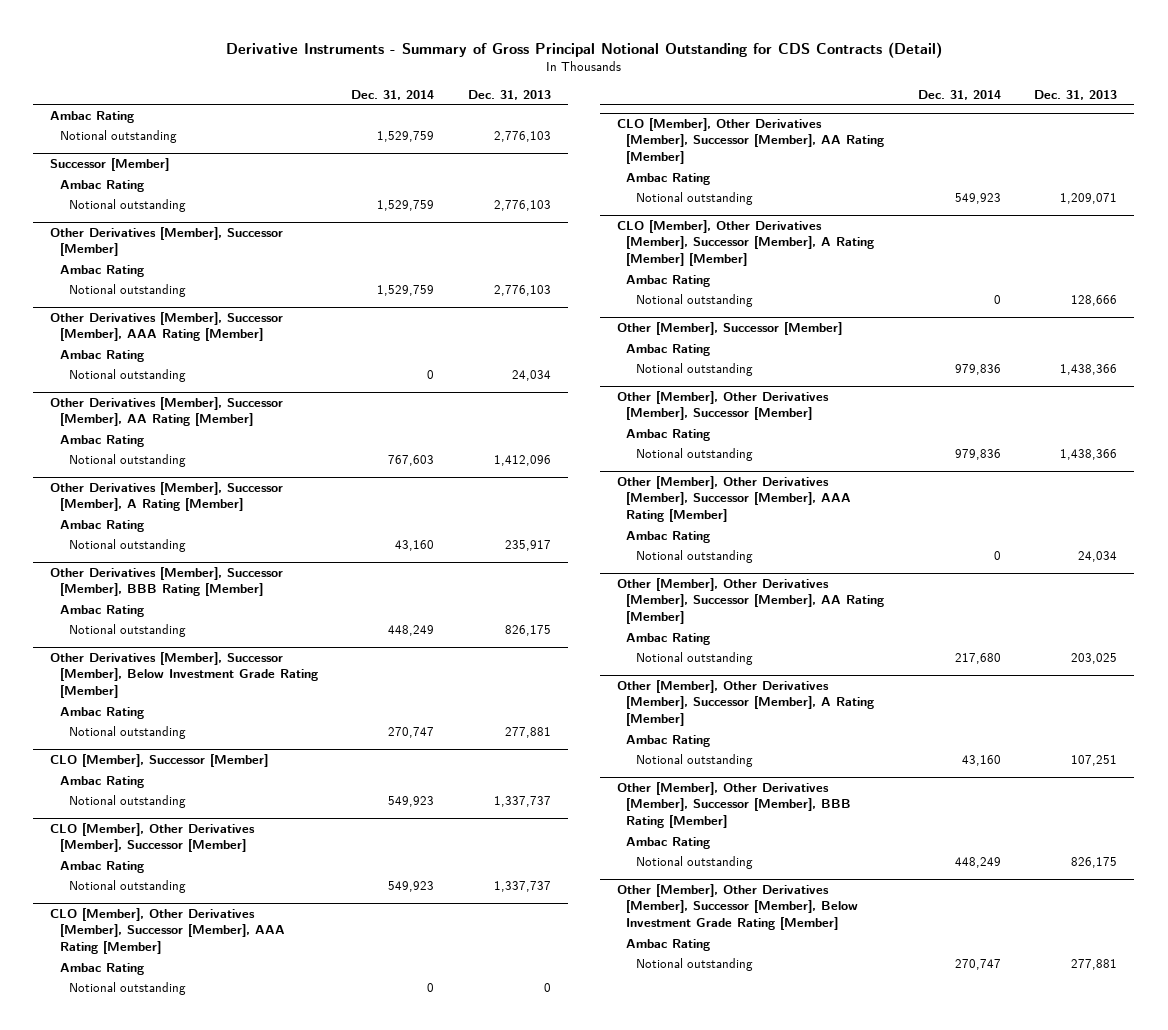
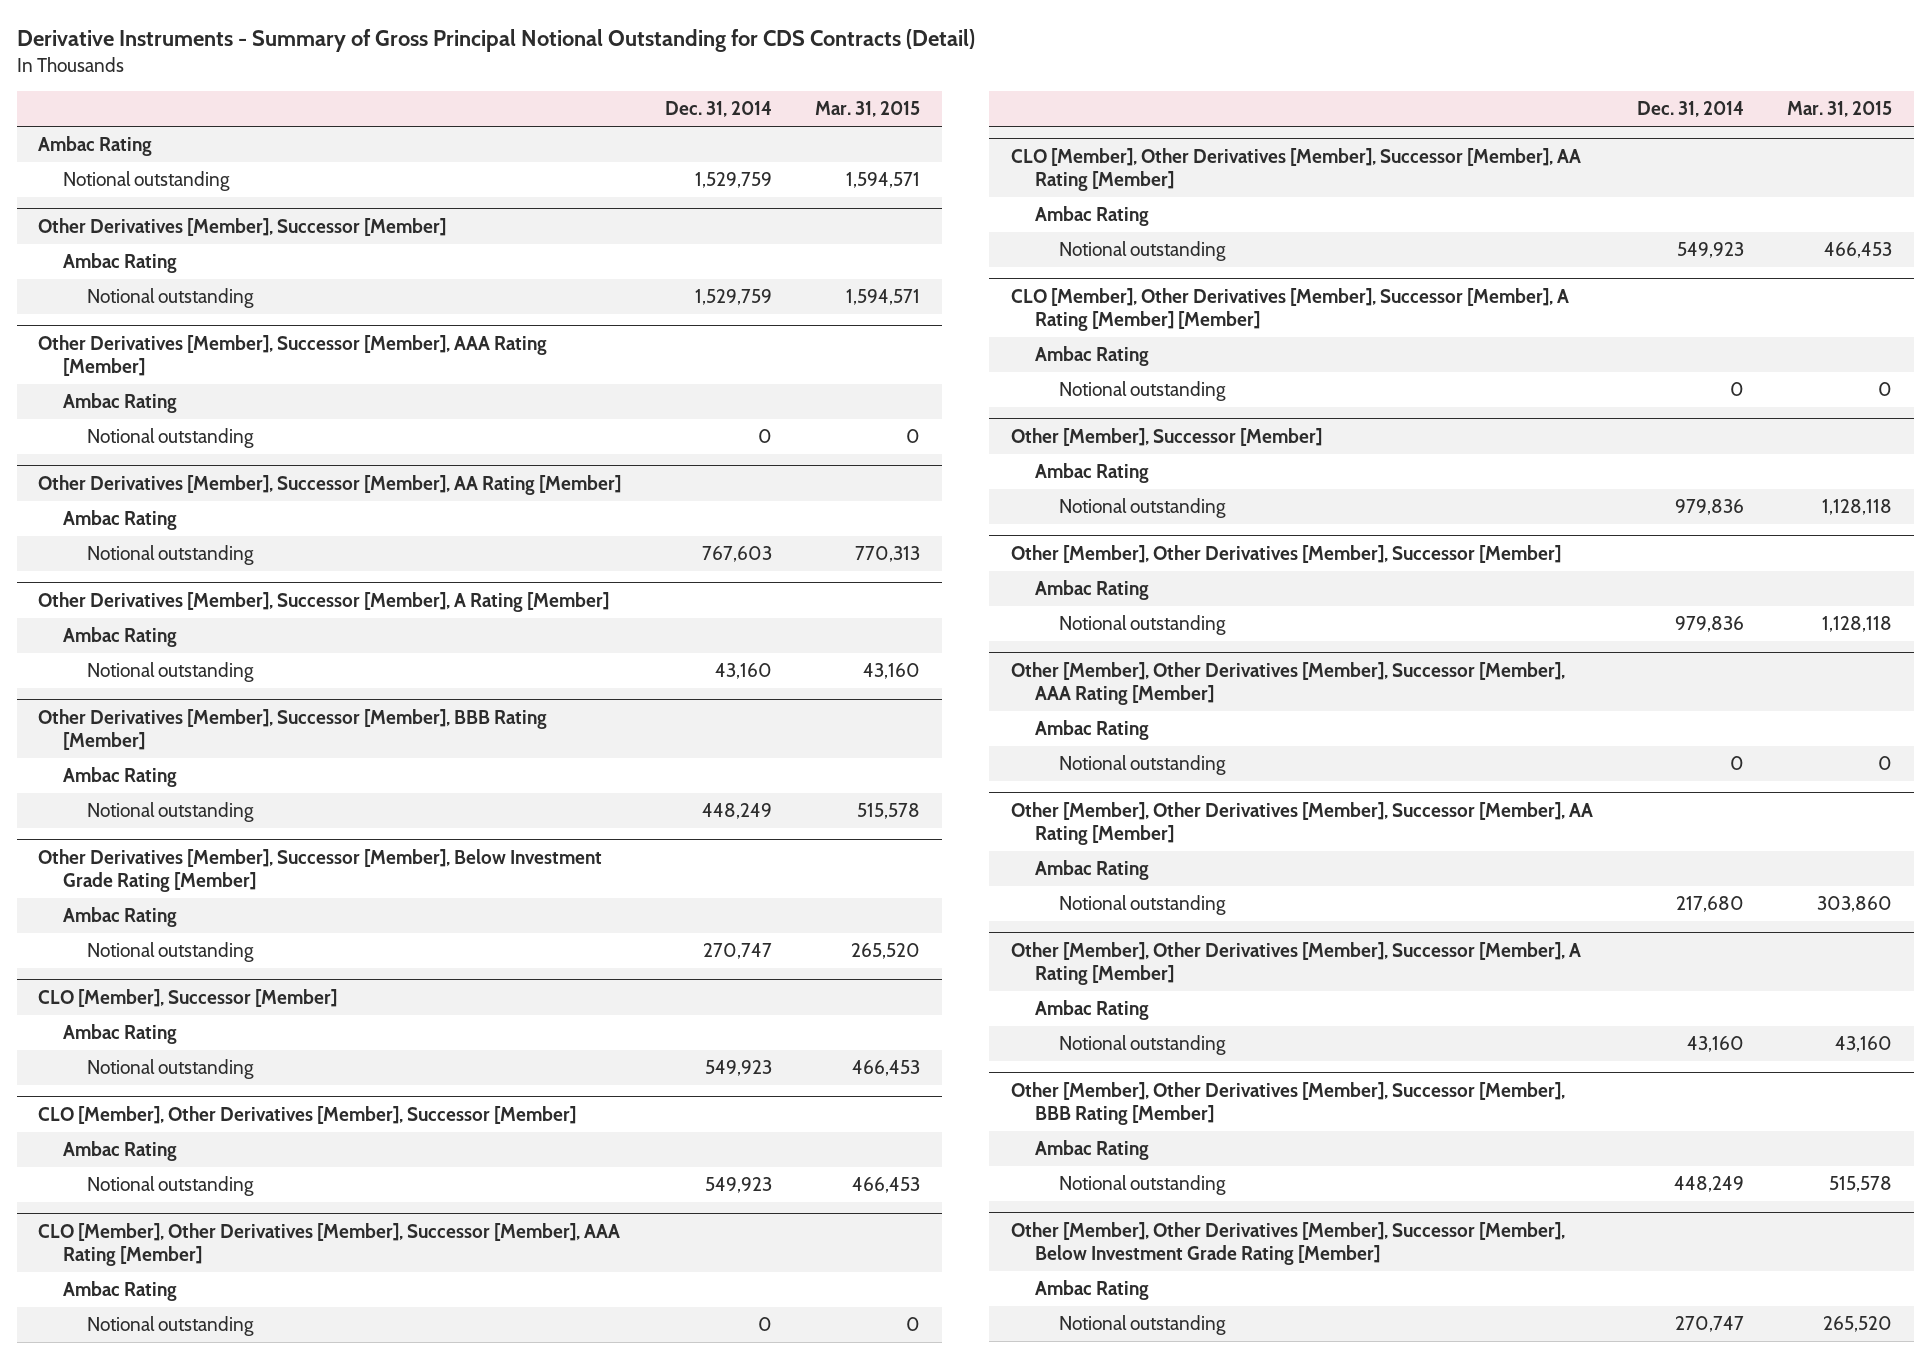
- | Dec. 31, 2014 | Dec. 31, 2013
+ | Dec. 31, 2014 | Mar. 31, 2015
- Successor [Member]
- Ambac Rating
- Notional outstanding | 1,529,759 | 2,776,103

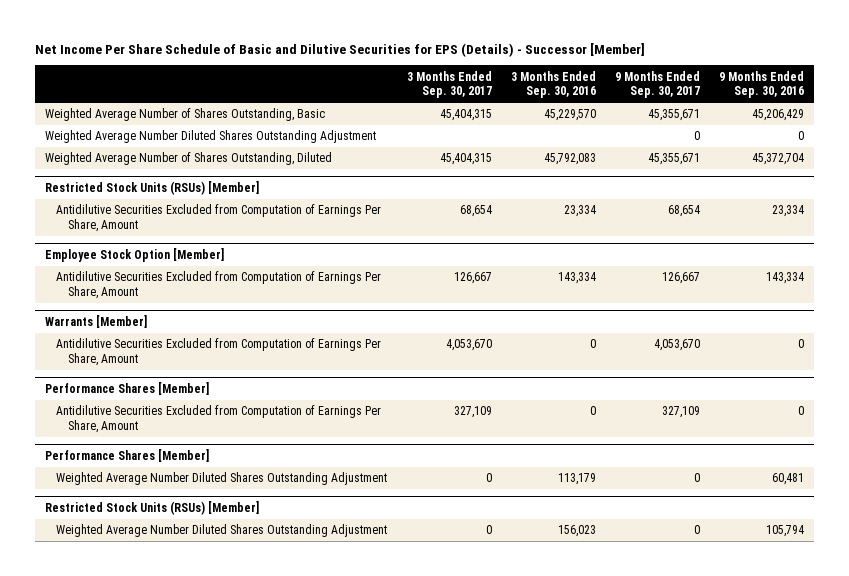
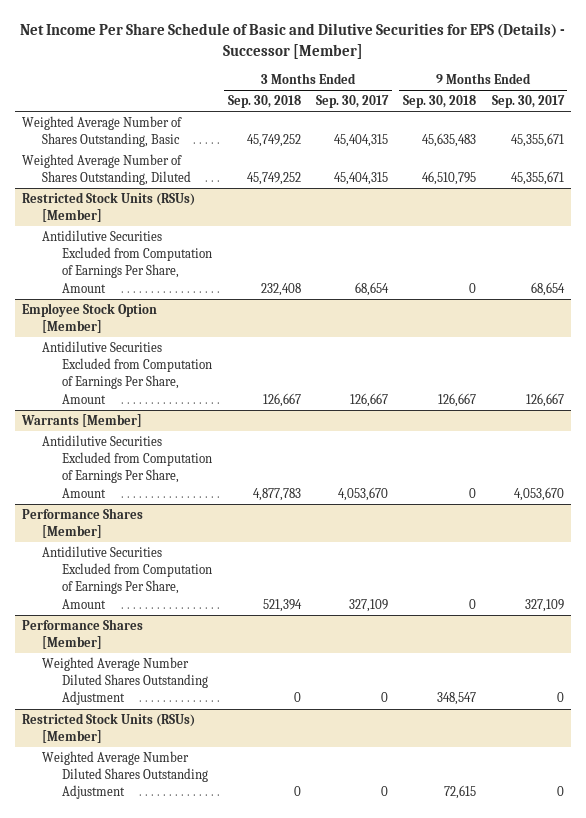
- | 3 Months Ended Sep. 30, 2017 | 3 Months Ended Sep. 30, 2016 | 9 Months Ended Sep. 30, 2017 | 9 Months Ended Sep. 30, 2016
+ | 3 Months Ended Sep. 30, 2018 | 3 Months Ended Sep. 30, 2017 | 9 Months Ended Sep. 30, 2018 | 9 Months Ended Sep. 30, 2017
- Weighted Average Number Diluted Shares Outstanding Adjustment | | | 0 | 0

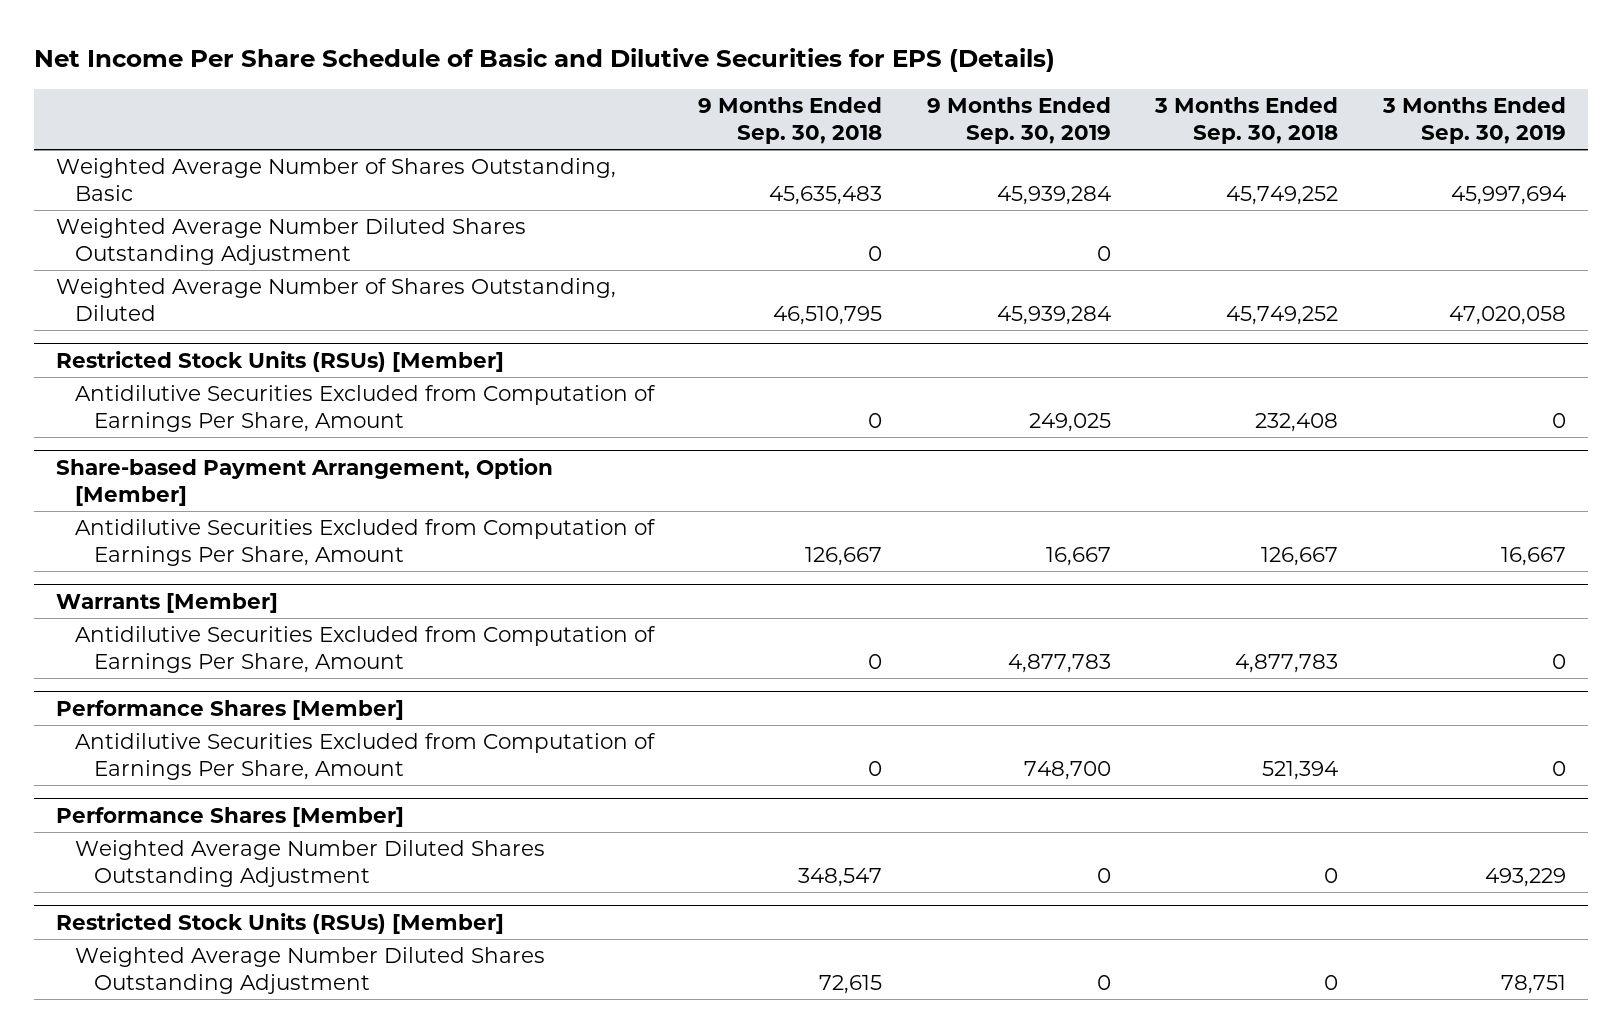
- Net Income Per Share Schedule of Basic and Dilutive Securities for EPS (Details) - Successor [Member]
+ Net Income Per Share Schedule of Basic and Dilutive Securities for EPS (Details)
- | 3 Months Ended Sep. 30, 2018 | 3 Months Ended Sep. 30, 2017 | 9 Months Ended Sep. 30, 2018 | 9 Months Ended Sep. 30, 2017
+ | 9 Months Ended Sep. 30, 2018 | 9 Months Ended Sep. 30, 2019 | 3 Months Ended Sep. 30, 2018 | 3 Months Ended Sep. 30, 2019
+ Weighted Average Number Diluted Shares Outstanding Adjustment | 0 | 0 | |
- Employee Stock Option [Member]
+ Share-based Payment Arrangement, Option [Member]

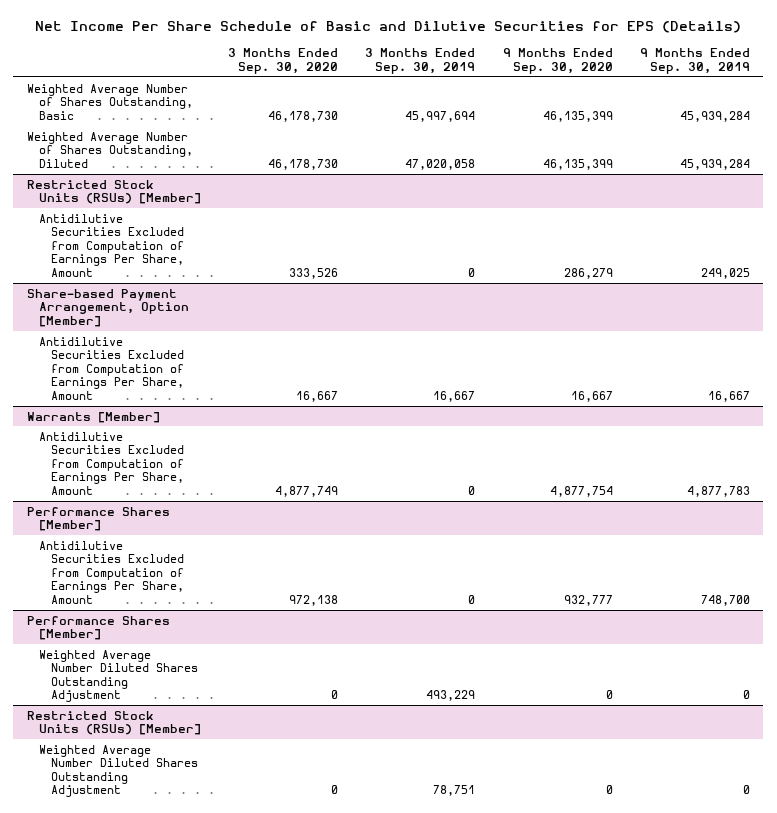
- | 9 Months Ended Sep. 30, 2018 | 9 Months Ended Sep. 30, 2019 | 3 Months Ended Sep. 30, 2018 | 3 Months Ended Sep. 30, 2019
+ | 3 Months Ended Sep. 30, 2020 | 3 Months Ended Sep. 30, 2019 | 9 Months Ended Sep. 30, 2020 | 9 Months Ended Sep. 30, 2019
- Weighted Average Number Diluted Shares Outstanding Adjustment | 0 | 0 | |

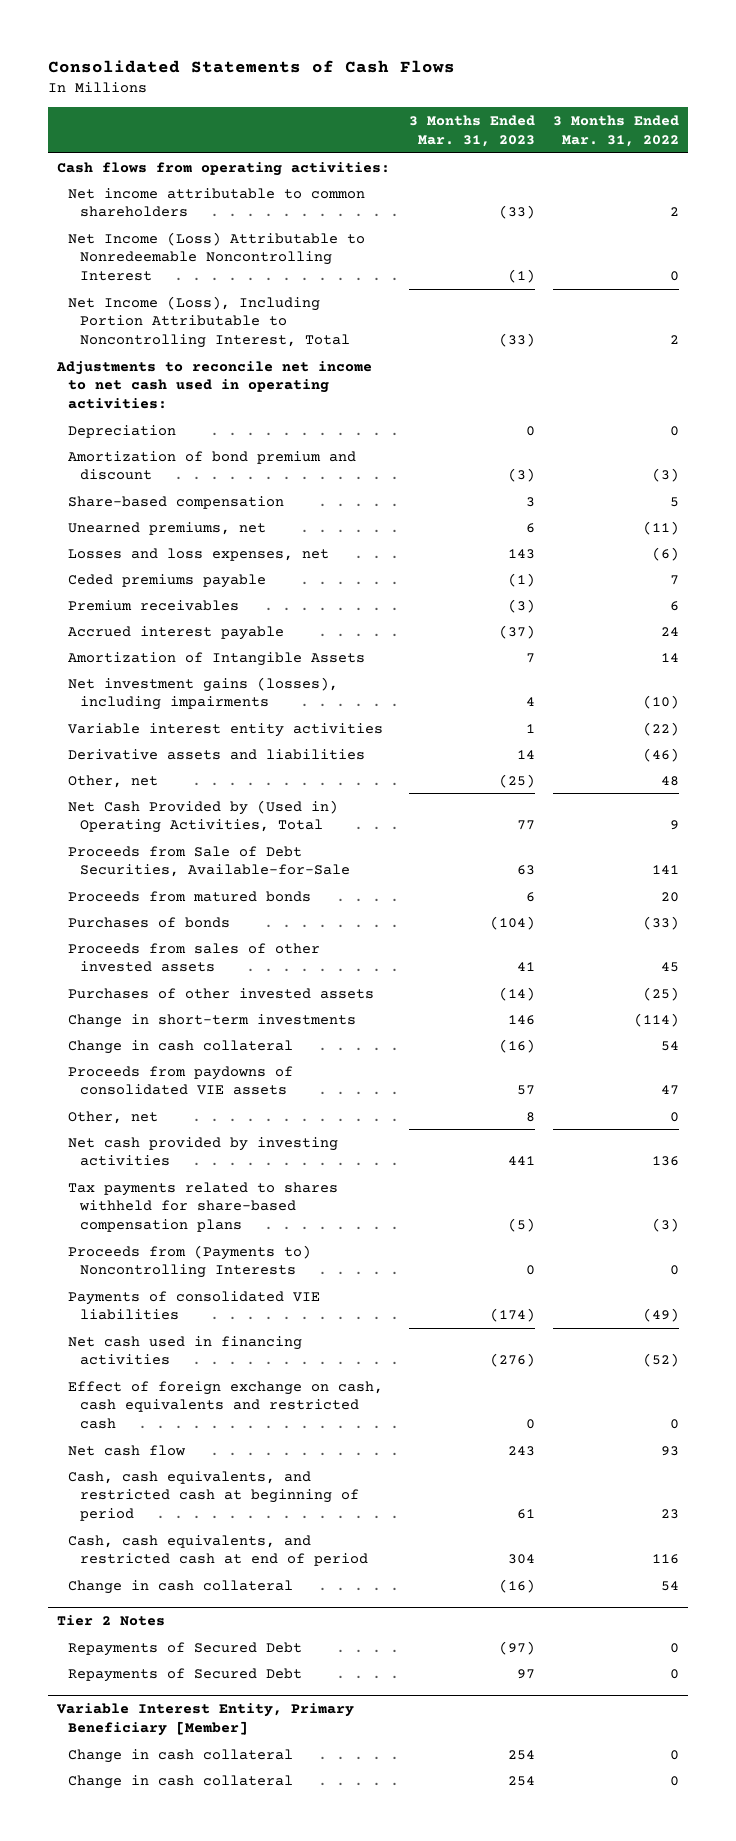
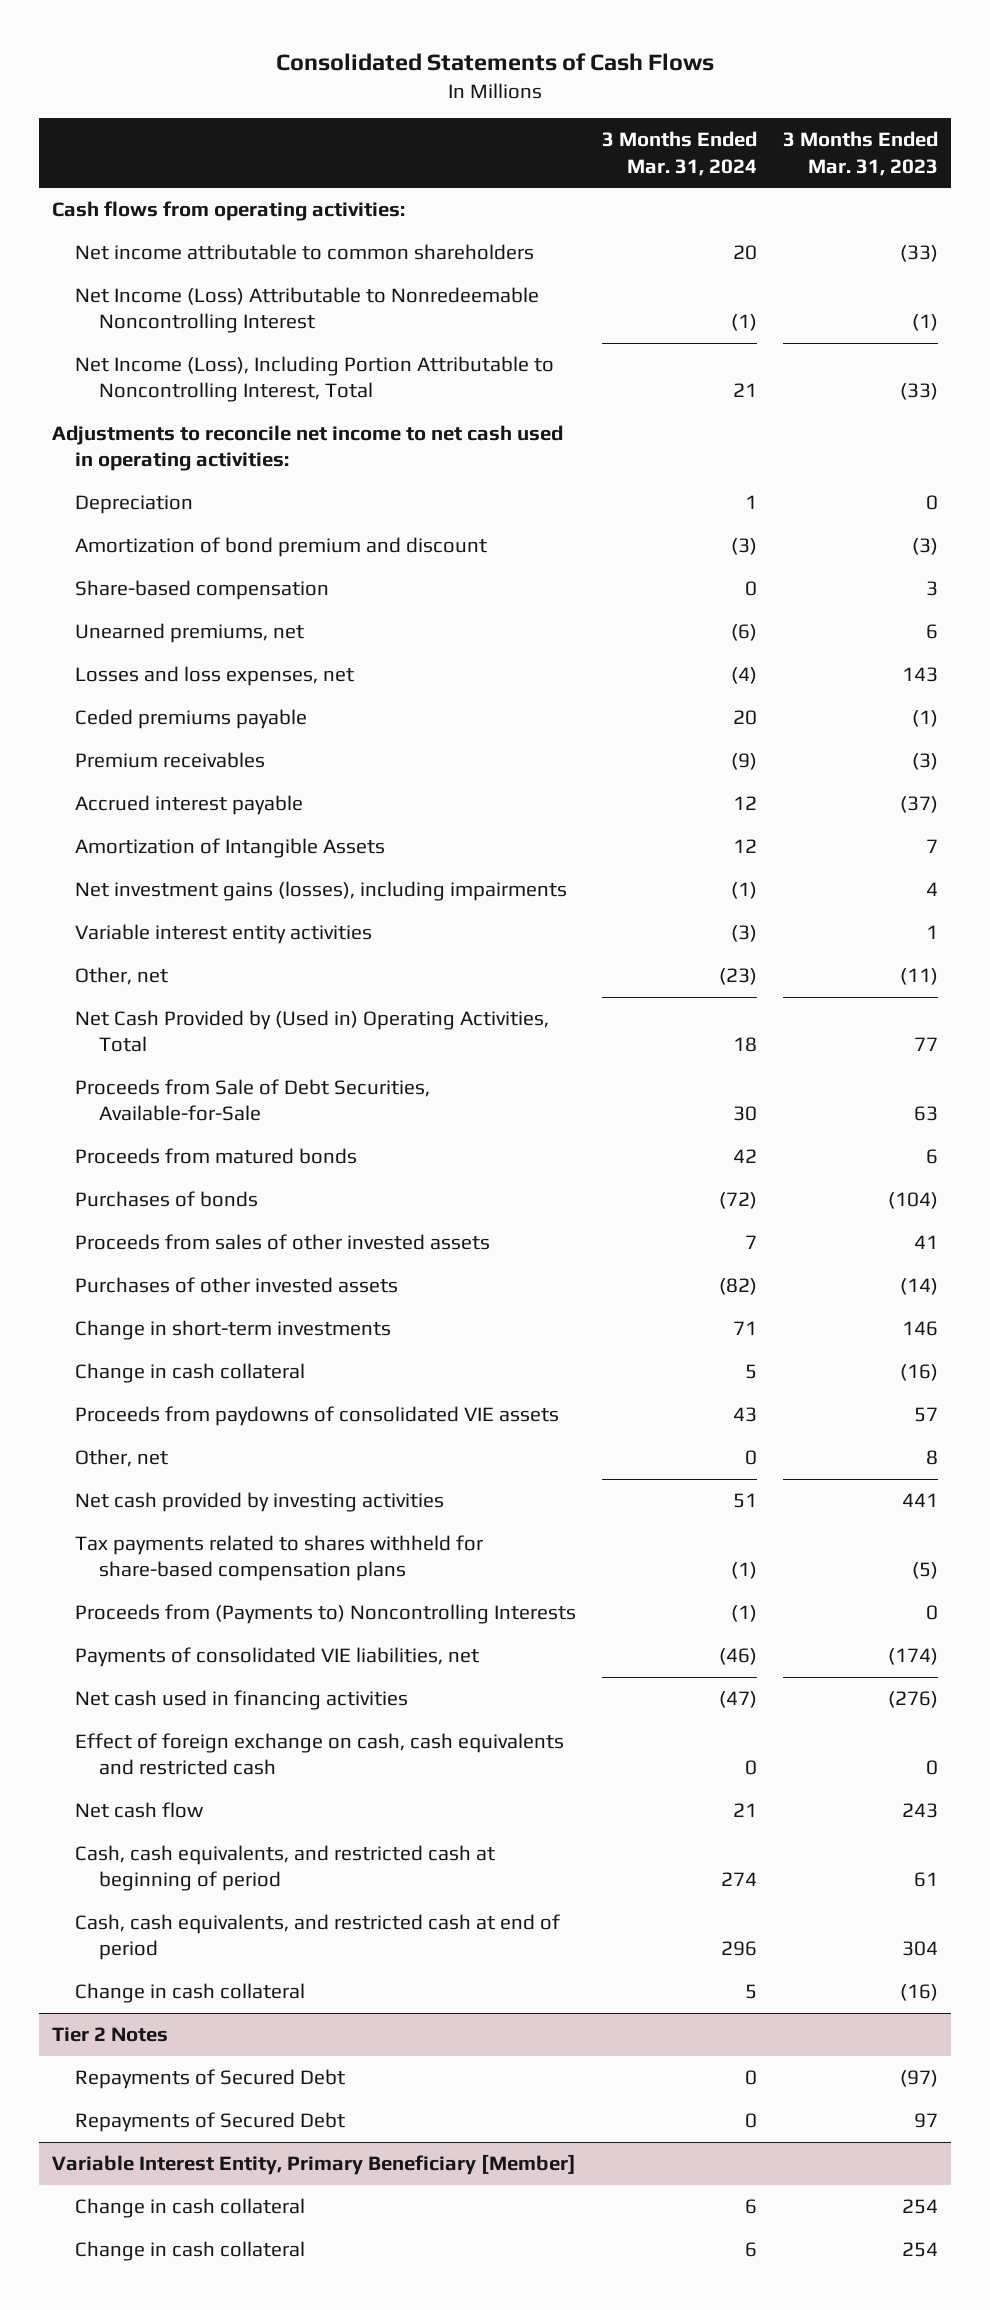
- | 3 Months Ended Mar. 31, 2023 | 3 Months Ended Mar. 31, 2022
+ | 3 Months Ended Mar. 31, 2024 | 3 Months Ended Mar. 31, 2023
- Derivative assets and liabilities | 14 | (46)
- Other, net | (25) | 48
+ Other, net | (23) | (11)
- Payments of consolidated VIE liabilities | (174) | (49)
+ Payments of consolidated VIE liabilities, net | (46) | (174)

